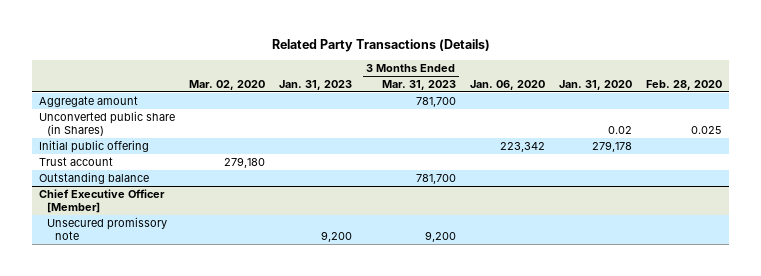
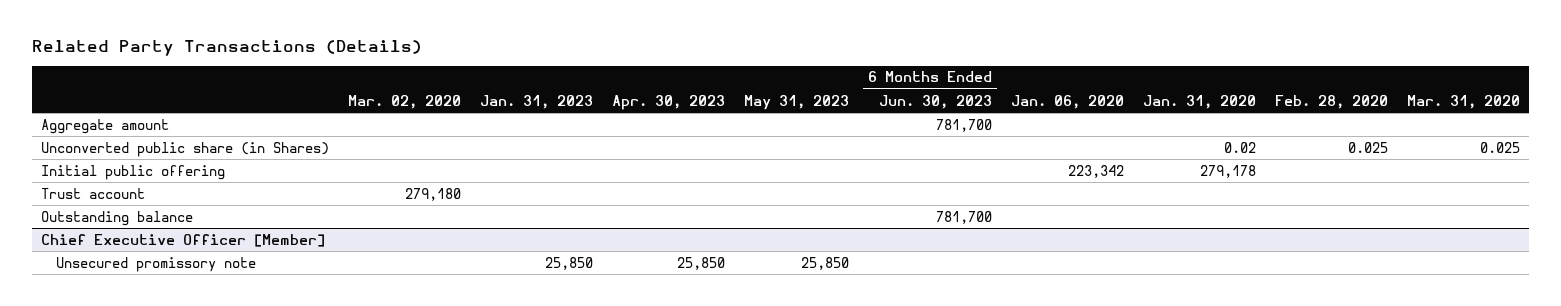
- | Mar. 02, 2020 | Jan. 31, 2023 | 3 Months Ended Mar. 31, 2023 | Jan. 06, 2020 | Jan. 31, 2020 | Feb. 28, 2020
+ | Mar. 02, 2020 | Jan. 31, 2023 | Apr. 30, 2023 | May 31, 2023 | 6 Months Ended Jun. 30, 2023 | Jan. 06, 2020 | Jan. 31, 2020 | Feb. 28, 2020 | Mar. 31, 2020
@ Chief Executive Officer [Member]
- Unsecured promissory note | | 9,200 | 9,200 | | |
+ Unsecured promissory note | | 25,850 | 25,850 | 25,850 | | | | |

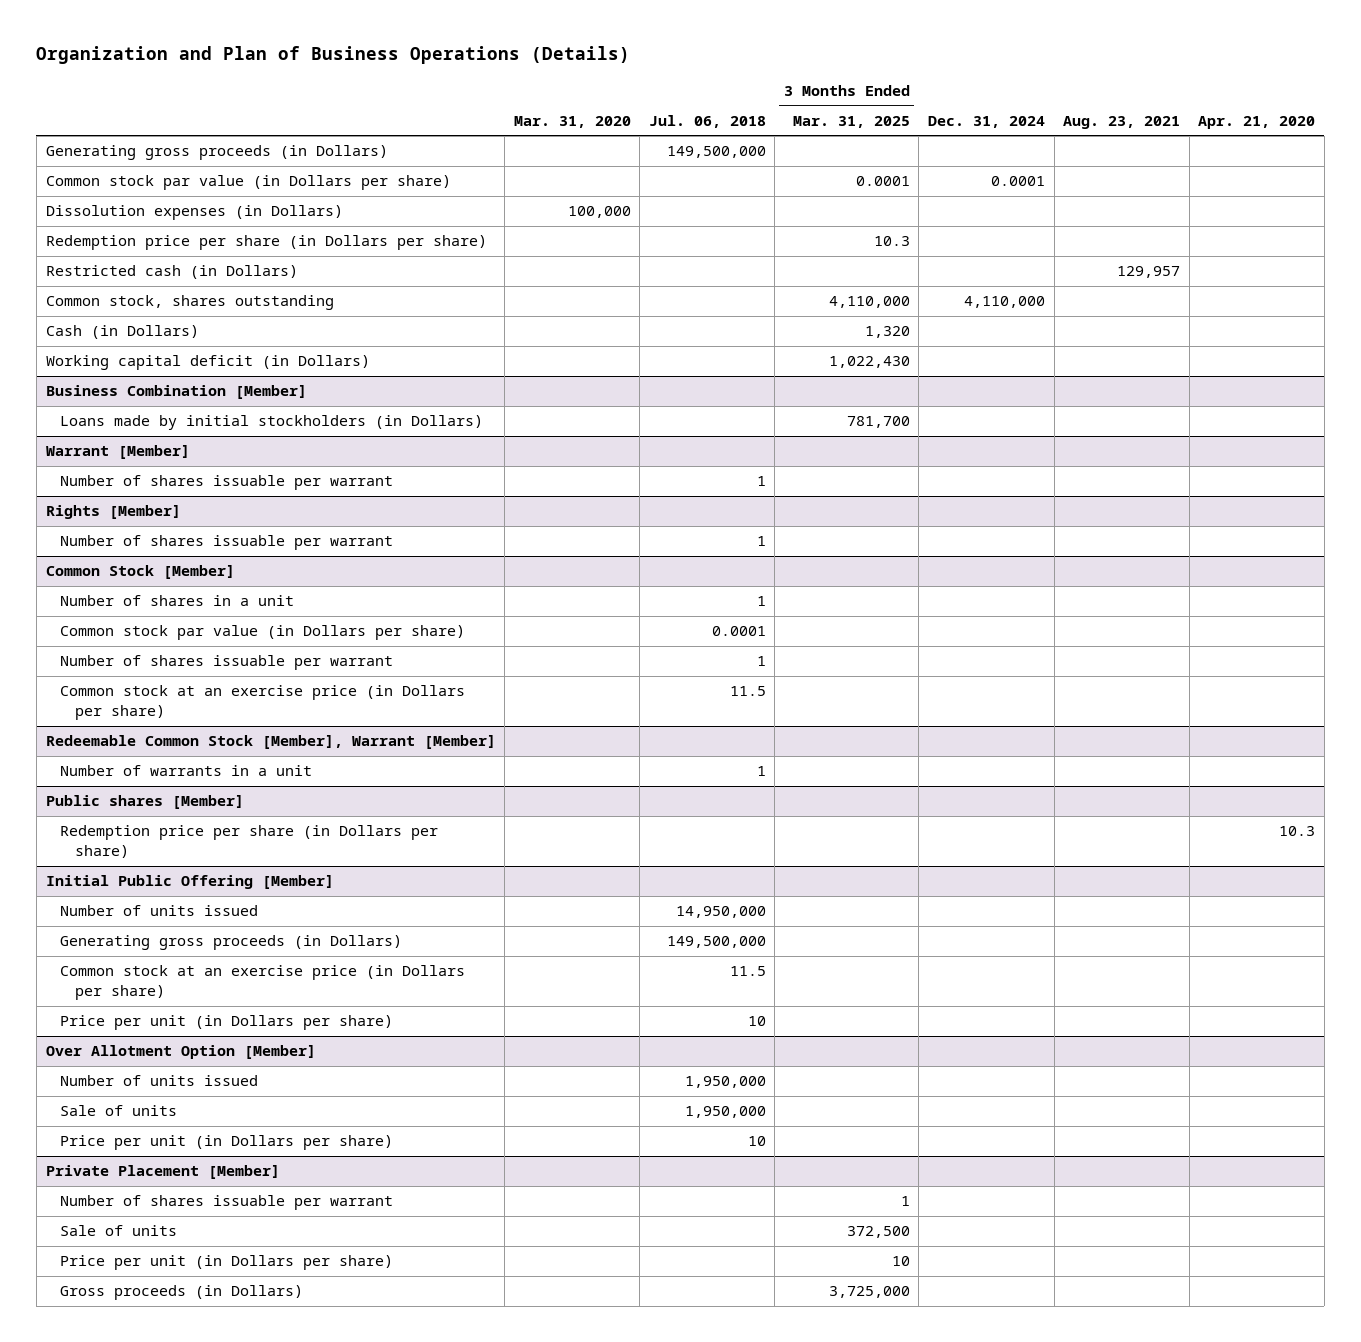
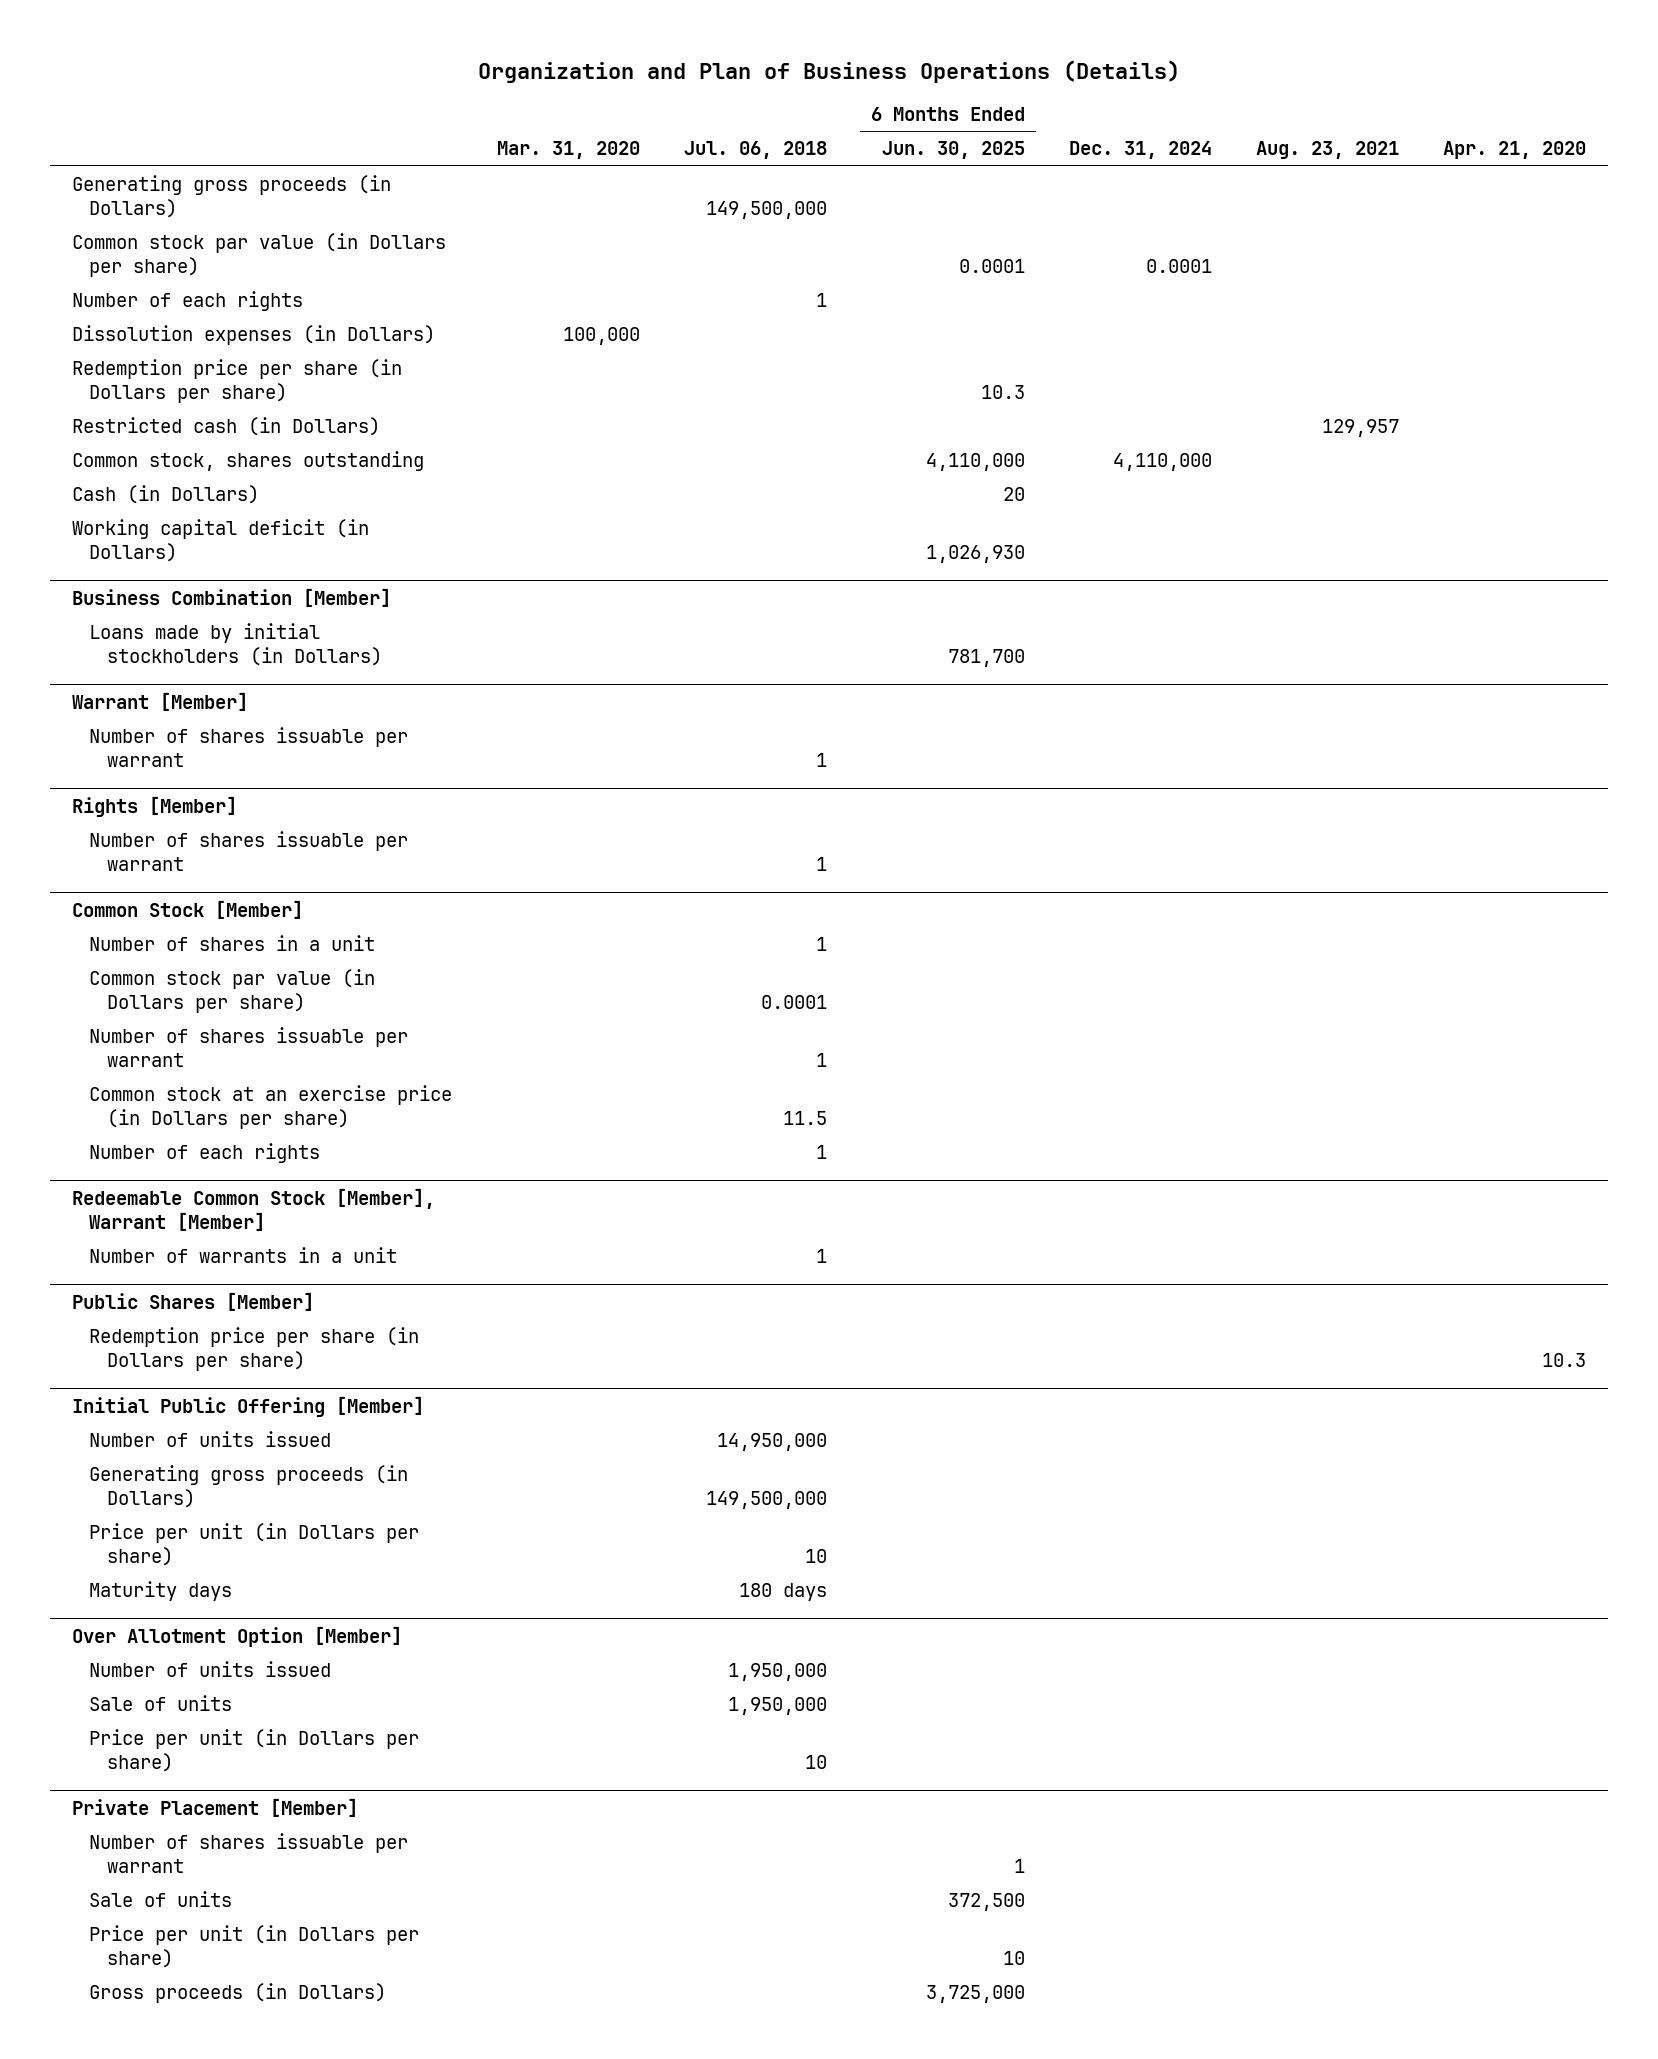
- | Mar. 31, 2020 | Jul. 06, 2018 | 3 Months Ended Mar. 31, 2025 | Dec. 31, 2024 | Aug. 23, 2021 | Apr. 21, 2020
+ | Mar. 31, 2020 | Jul. 06, 2018 | 6 Months Ended Jun. 30, 2025 | Dec. 31, 2024 | Aug. 23, 2021 | Apr. 21, 2020
+ Number of each rights | | 1 | | | |
@ Common Stock [Member]
+ Number of each rights | | 1 | | | |
- Public shares [Member]
+ Public Shares [Member]
@ Initial Public Offering [Member]
- Common stock at an exercise price (in Dollars per share) | | 11.5 | | | |
+ Maturity days | | 180 days | | | |

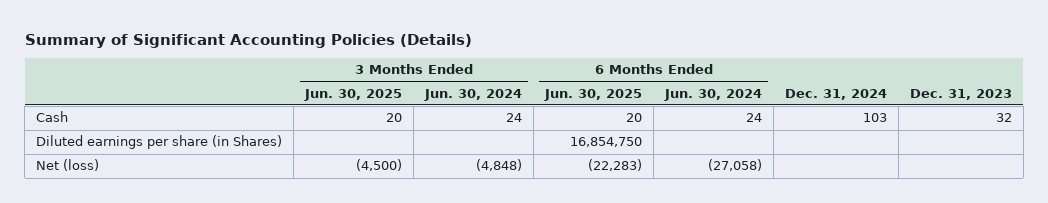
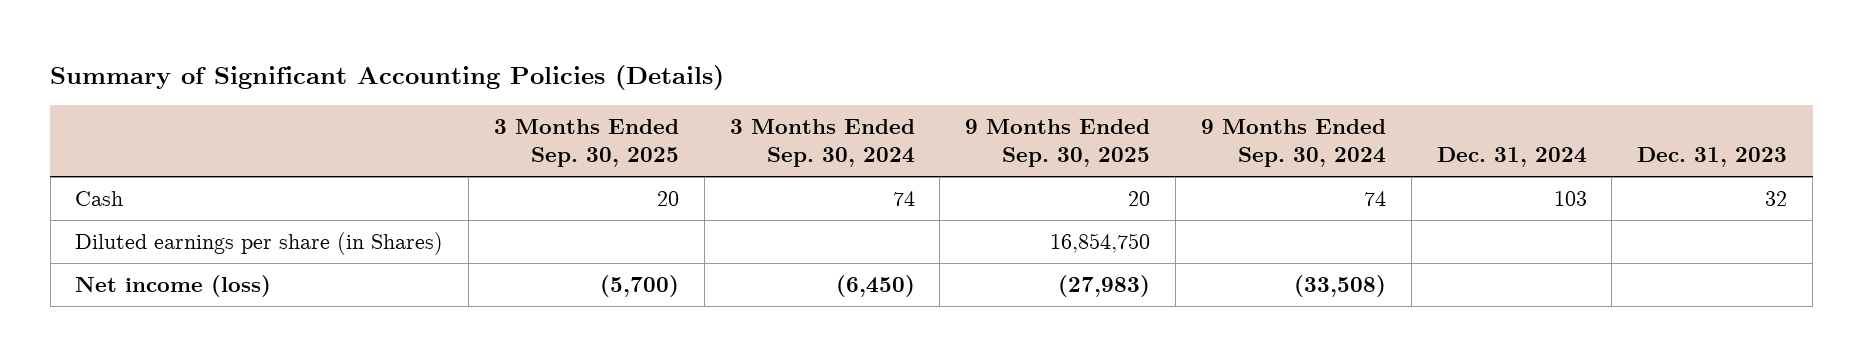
- | 3 Months Ended Jun. 30, 2025 | 3 Months Ended Jun. 30, 2024 | 6 Months Ended Jun. 30, 2025 | 6 Months Ended Jun. 30, 2024 | Dec. 31, 2024 | Dec. 31, 2023
+ | 3 Months Ended Sep. 30, 2025 | 3 Months Ended Sep. 30, 2024 | 9 Months Ended Sep. 30, 2025 | 9 Months Ended Sep. 30, 2024 | Dec. 31, 2024 | Dec. 31, 2023
- Net (loss) | (4,500) | (4,848) | (22,283) | (27,058) | |
+ Net income (loss) | (5,700) | (6,450) | (27,983) | (33,508) | |

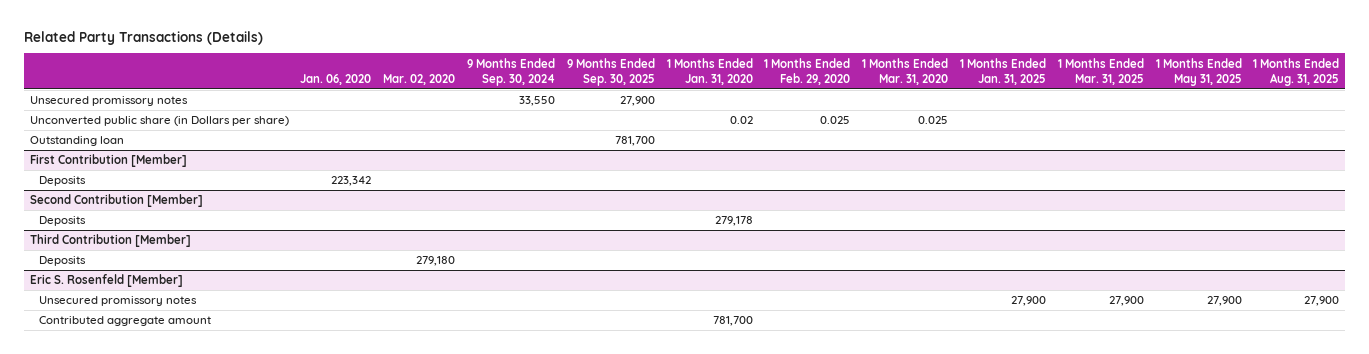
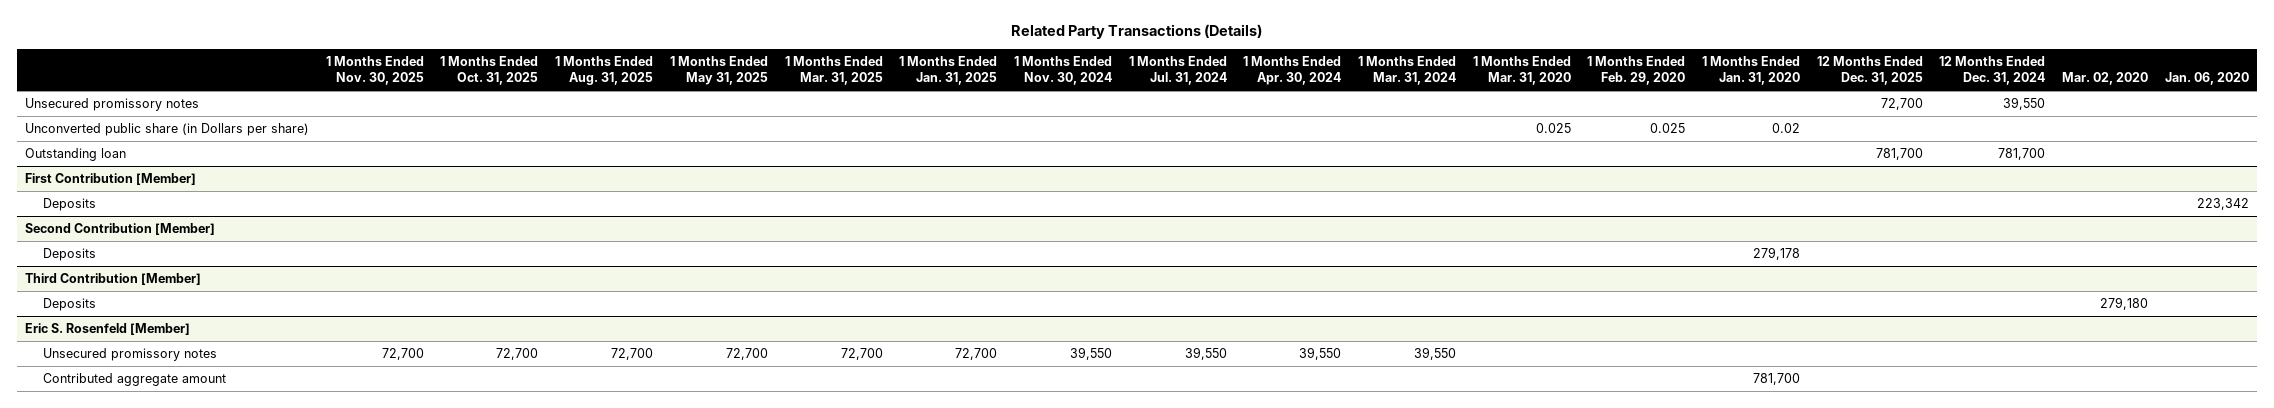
- | Jan. 06, 2020 | Mar. 02, 2020 | 9 Months Ended Sep. 30, 2024 | 9 Months Ended Sep. 30, 2025 | 1 Months Ended Jan. 31, 2020 | 1 Months Ended Feb. 29, 2020 | 1 Months Ended Mar. 31, 2020 | 1 Months Ended Jan. 31, 2025 | 1 Months Ended Mar. 31, 2025 | 1 Months Ended May 31, 2025 | 1 Months Ended Aug. 31, 2025
+ | 1 Months Ended Nov. 30, 2025 | 1 Months Ended Oct. 31, 2025 | 1 Months Ended Aug. 31, 2025 | 1 Months Ended May 31, 2025 | 1 Months Ended Mar. 31, 2025 | 1 Months Ended Jan. 31, 2025 | 1 Months Ended Nov. 30, 2024 | 1 Months Ended Jul. 31, 2024 | 1 Months Ended Apr. 30, 2024 | 1 Months Ended Mar. 31, 2024 | 1 Months Ended Mar. 31, 2020 | 1 Months Ended Feb. 29, 2020 | 1 Months Ended Jan. 31, 2020 | 12 Months Ended Dec. 31, 2025 | 12 Months Ended Dec. 31, 2024 | Mar. 02, 2020 | Jan. 06, 2020
@ Eric S. Rosenfeld [Member]
- Unsecured promissory notes | | | | | | | | 27,900 | 27,900 | 27,900 | 27,900
+ Unsecured promissory notes | 72,700 | 72,700 | 72,700 | 72,700 | 72,700 | 72,700 | 39,550 | 39,550 | 39,550 | 39,550 | | | | | | |

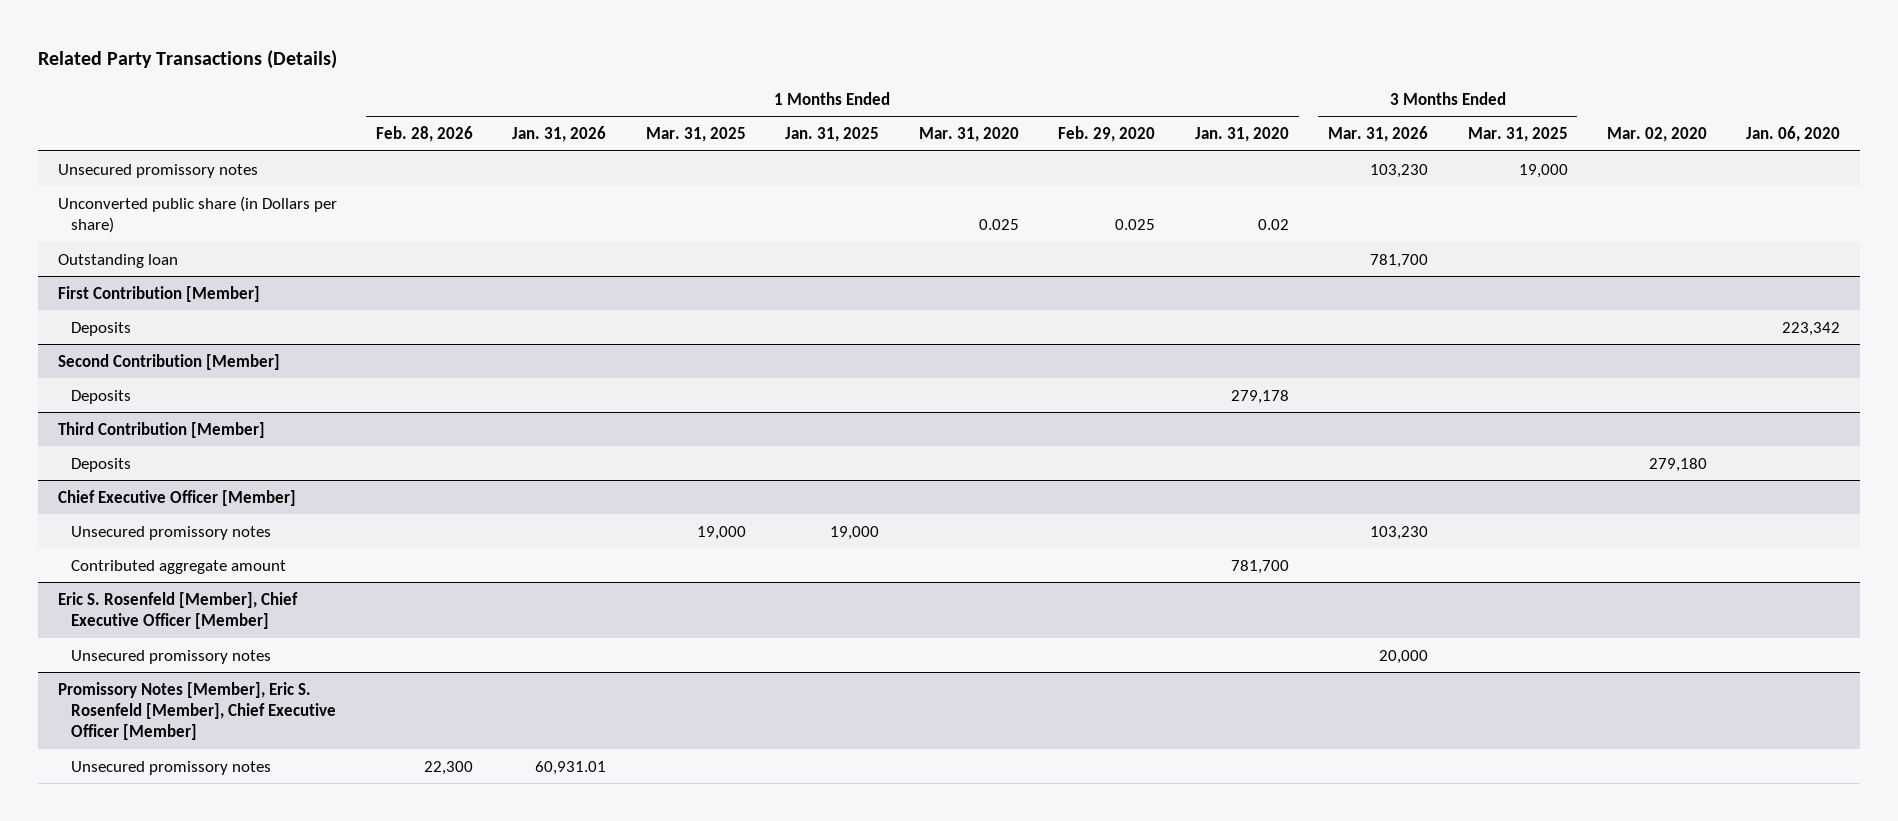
- | 1 Months Ended Nov. 30, 2025 | 1 Months Ended Oct. 31, 2025 | 1 Months Ended Aug. 31, 2025 | 1 Months Ended May 31, 2025 | 1 Months Ended Mar. 31, 2025 | 1 Months Ended Jan. 31, 2025 | 1 Months Ended Nov. 30, 2024 | 1 Months Ended Jul. 31, 2024 | 1 Months Ended Apr. 30, 2024 | 1 Months Ended Mar. 31, 2024 | 1 Months Ended Mar. 31, 2020 | 1 Months Ended Feb. 29, 2020 | 1 Months Ended Jan. 31, 2020 | 12 Months Ended Dec. 31, 2025 | 12 Months Ended Dec. 31, 2024 | Mar. 02, 2020 | Jan. 06, 2020
+ | 1 Months Ended Feb. 28, 2026 | 1 Months Ended Jan. 31, 2026 | 1 Months Ended Mar. 31, 2025 | 1 Months Ended Jan. 31, 2025 | 1 Months Ended Mar. 31, 2020 | 1 Months Ended Feb. 29, 2020 | 1 Months Ended Jan. 31, 2020 | 3 Months Ended Mar. 31, 2026 | 3 Months Ended Mar. 31, 2025 | Mar. 02, 2020 | Jan. 06, 2020
- Eric S. Rosenfeld [Member]
- Unsecured promissory notes | 72,700 | 72,700 | 72,700 | 72,700 | 72,700 | 72,700 | 39,550 | 39,550 | 39,550 | 39,550 | | | | | | |
+ Chief Executive Officer [Member]
+ Unsecured promissory notes | | | 19,000 | 19,000 | | | | 103,230 | | |
+ Eric S. Rosenfeld [Member], Chief Executive Officer [Member]
+ Unsecured promissory notes | | | | | | | | 20,000 | | |
+ Promissory Notes [Member], Eric S. Rosenfeld [Member], Chief Executive Officer [Member]
+ Unsecured promissory notes | 22,300 | 60,931.01 | | | | | | | | |

